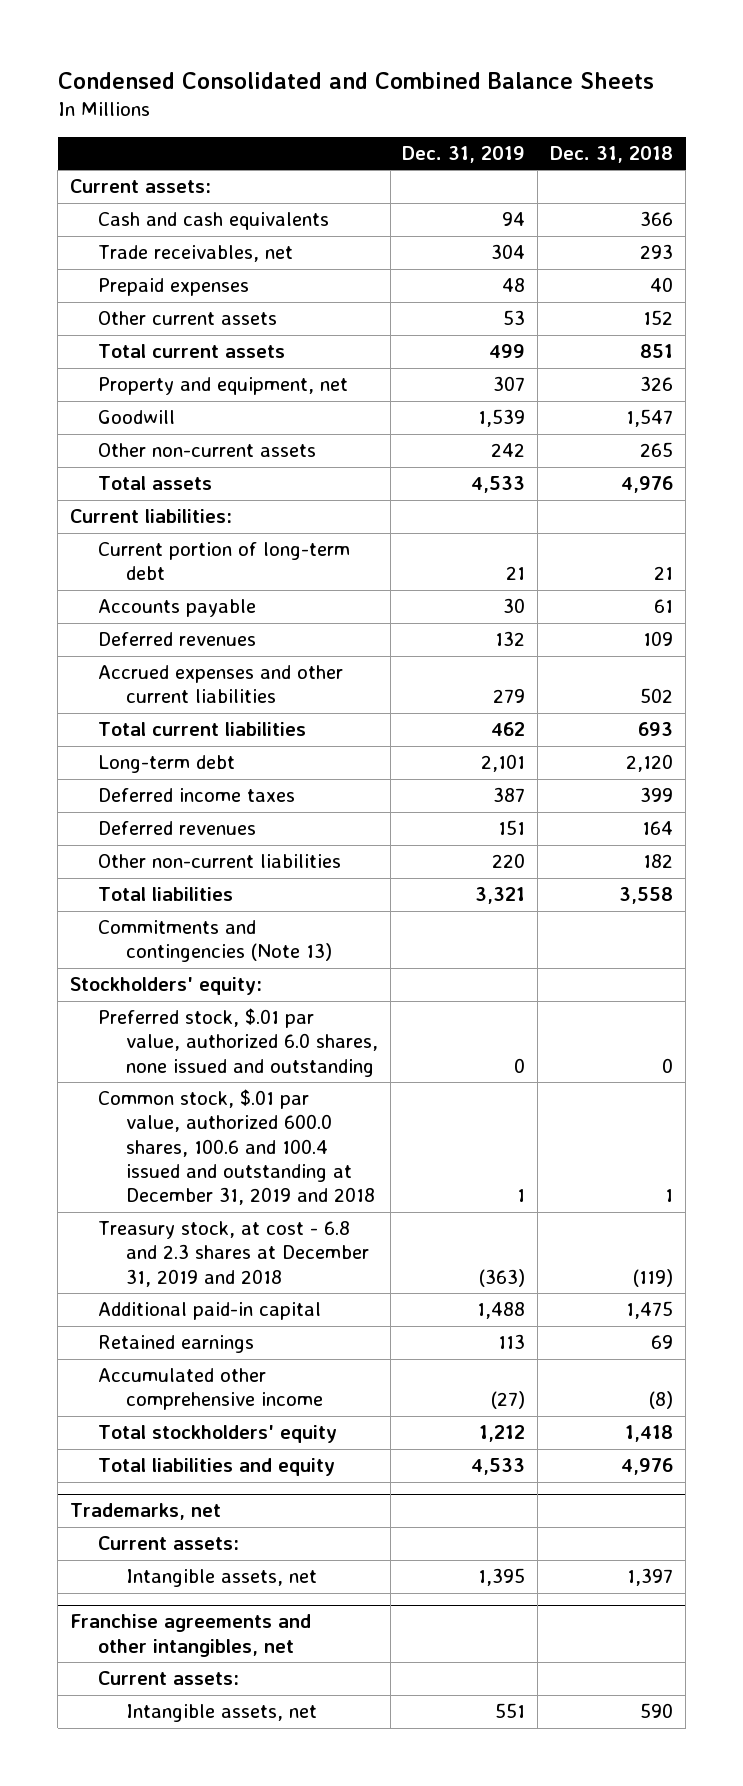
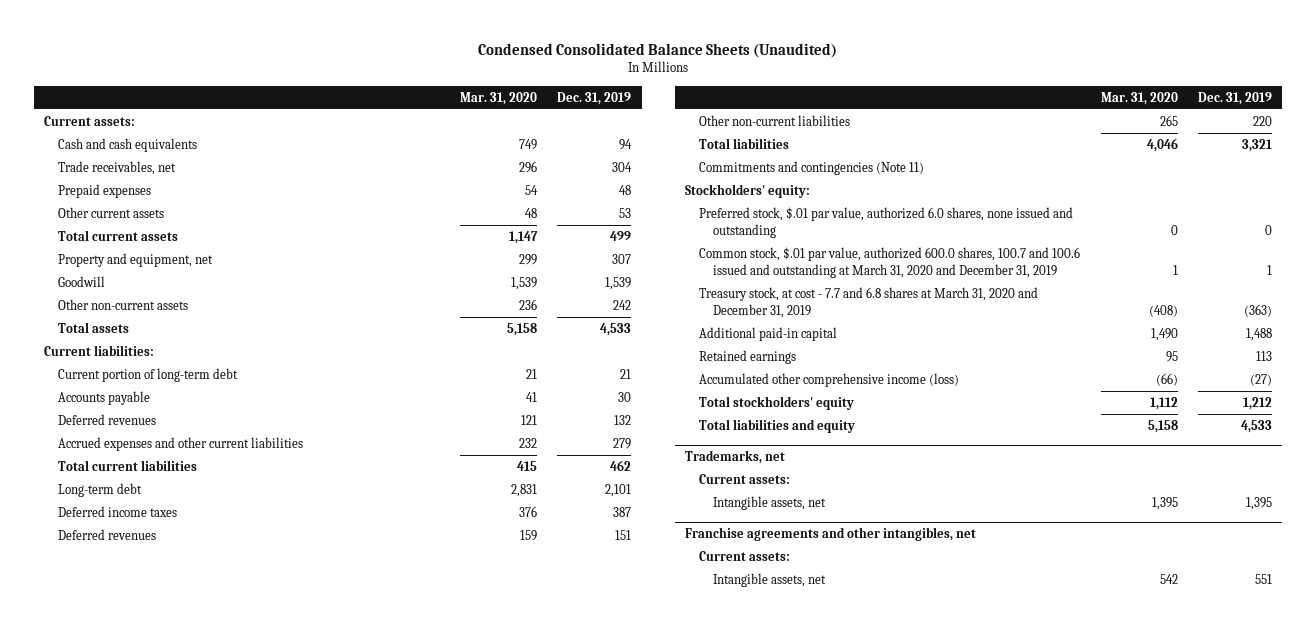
- Condensed Consolidated and Combined Balance Sheets
+ Condensed Consolidated Balance Sheets (Unaudited)
- | Dec. 31, 2019 | Dec. 31, 2018
+ | Mar. 31, 2020 | Dec. 31, 2019
- Commitments and contingencies (Note 13)
+ Commitments and contingencies (Note 11)
- Common stock, $.01 par value, authorized 600.0 shares, 100.6 and 100.4 issued and outstanding at December 31, 2019 and 2018 | 1 | 1
- Treasury stock, at cost - 6.8 and 2.3 shares at December 31, 2019 and 2018 | (363) | (119)
+ Common stock, $.01 par value, authorized 600.0 shares, 100.7 and 100.6 issued and outstanding at March 31, 2020 and December 31, 2019 | 1 | 1
+ Treasury stock, at cost - 7.7 and 6.8 shares at March 31, 2020 and December 31, 2019 | (408) | (363)
- Accumulated other comprehensive income | (27) | (8)
+ Accumulated other comprehensive income (loss) | (66) | (27)

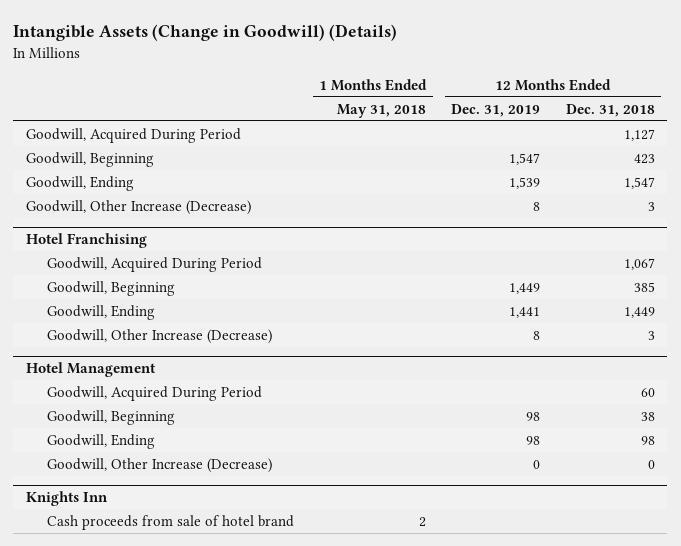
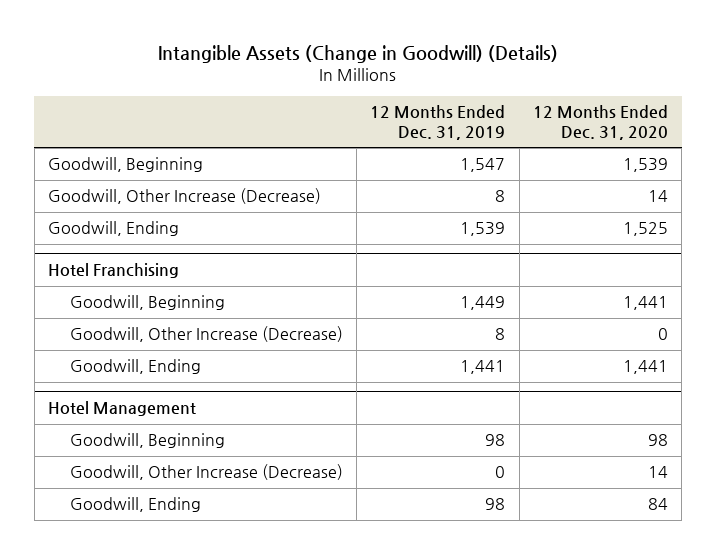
- | 1 Months Ended May 31, 2018 | 12 Months Ended Dec. 31, 2019 | 12 Months Ended Dec. 31, 2018
+ | 12 Months Ended Dec. 31, 2019 | 12 Months Ended Dec. 31, 2020
- Goodwill, Acquired During Period | | | 1,127
moved down: Goodwill, Ending | 1,539 | 1,525
@ Hotel Franchising
- Goodwill, Acquired During Period | | | 1,067
moved down: Goodwill, Ending | 1,441 | 1,441
@ Hotel Management
- Goodwill, Acquired During Period | | | 60
- Knights Inn
- Cash proceeds from sale of hotel brand | 2 | |
@ Hotel Management
moved down: Goodwill, Ending | 98 | 84

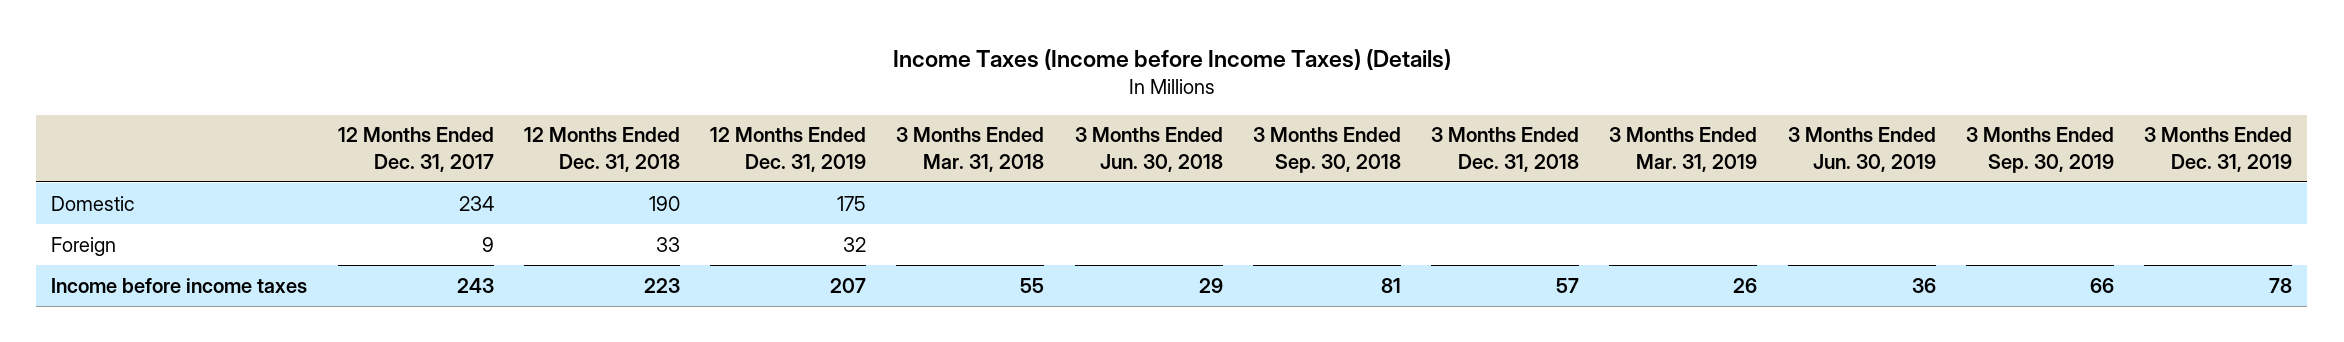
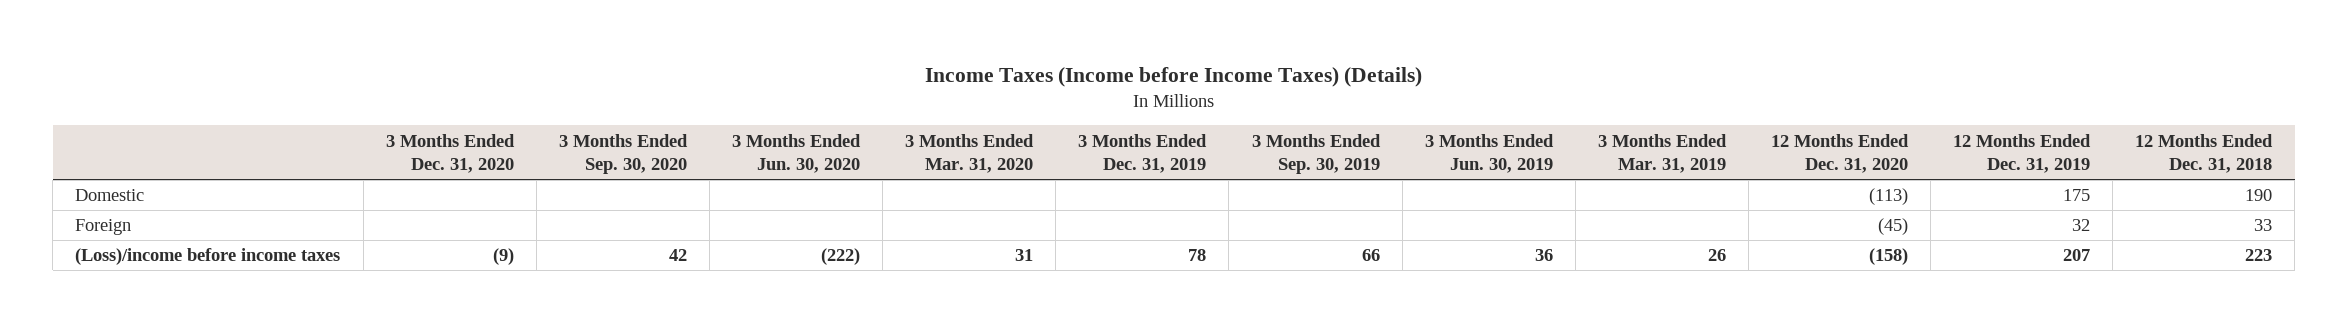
- | 12 Months Ended Dec. 31, 2017 | 12 Months Ended Dec. 31, 2018 | 12 Months Ended Dec. 31, 2019 | 3 Months Ended Mar. 31, 2018 | 3 Months Ended Jun. 30, 2018 | 3 Months Ended Sep. 30, 2018 | 3 Months Ended Dec. 31, 2018 | 3 Months Ended Mar. 31, 2019 | 3 Months Ended Jun. 30, 2019 | 3 Months Ended Sep. 30, 2019 | 3 Months Ended Dec. 31, 2019
+ | 3 Months Ended Dec. 31, 2020 | 3 Months Ended Sep. 30, 2020 | 3 Months Ended Jun. 30, 2020 | 3 Months Ended Mar. 31, 2020 | 3 Months Ended Dec. 31, 2019 | 3 Months Ended Sep. 30, 2019 | 3 Months Ended Jun. 30, 2019 | 3 Months Ended Mar. 31, 2019 | 12 Months Ended Dec. 31, 2020 | 12 Months Ended Dec. 31, 2019 | 12 Months Ended Dec. 31, 2018
- Income before income taxes | 243 | 223 | 207 | 55 | 29 | 81 | 57 | 26 | 36 | 66 | 78
+ (Loss)/income before income taxes | (9) | 42 | (222) | 31 | 78 | 66 | 36 | 26 | (158) | 207 | 223

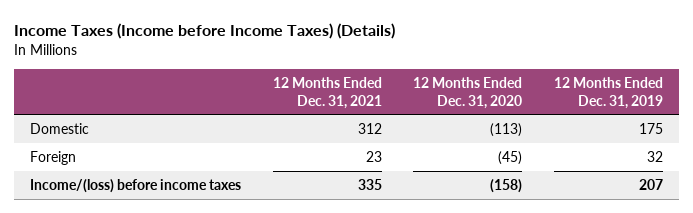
- | 3 Months Ended Dec. 31, 2020 | 3 Months Ended Sep. 30, 2020 | 3 Months Ended Jun. 30, 2020 | 3 Months Ended Mar. 31, 2020 | 3 Months Ended Dec. 31, 2019 | 3 Months Ended Sep. 30, 2019 | 3 Months Ended Jun. 30, 2019 | 3 Months Ended Mar. 31, 2019 | 12 Months Ended Dec. 31, 2020 | 12 Months Ended Dec. 31, 2019 | 12 Months Ended Dec. 31, 2018
+ | 12 Months Ended Dec. 31, 2021 | 12 Months Ended Dec. 31, 2020 | 12 Months Ended Dec. 31, 2019
- (Loss)/income before income taxes | (9) | 42 | (222) | 31 | 78 | 66 | 36 | 26 | (158) | 207 | 223
+ Income/(loss) before income taxes | 335 | (158) | 207

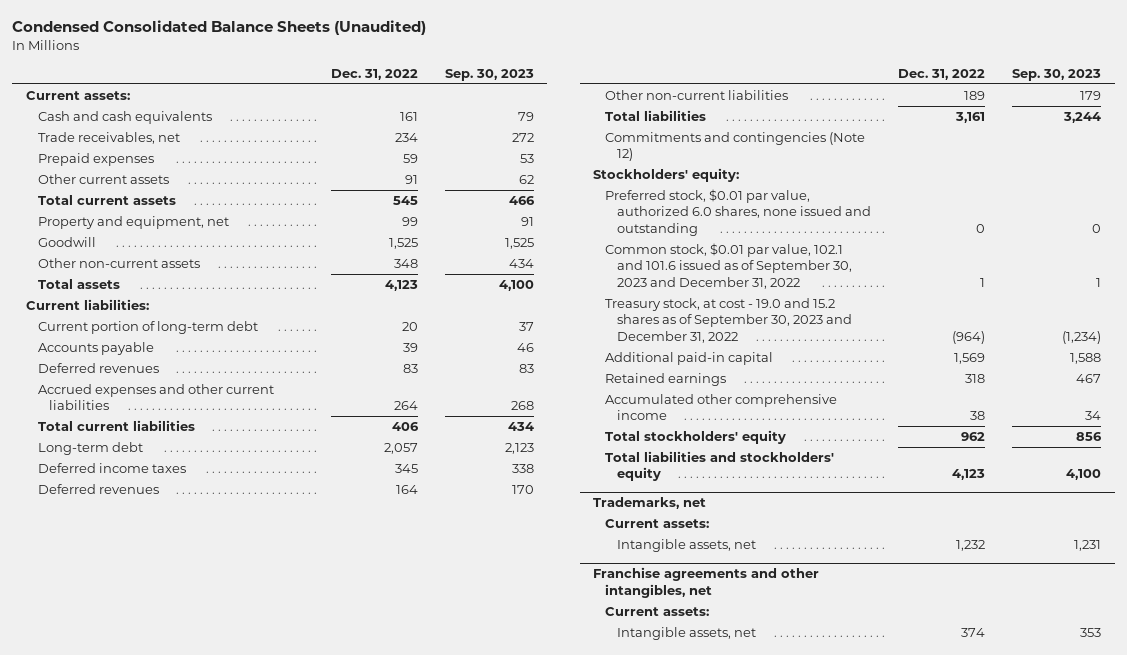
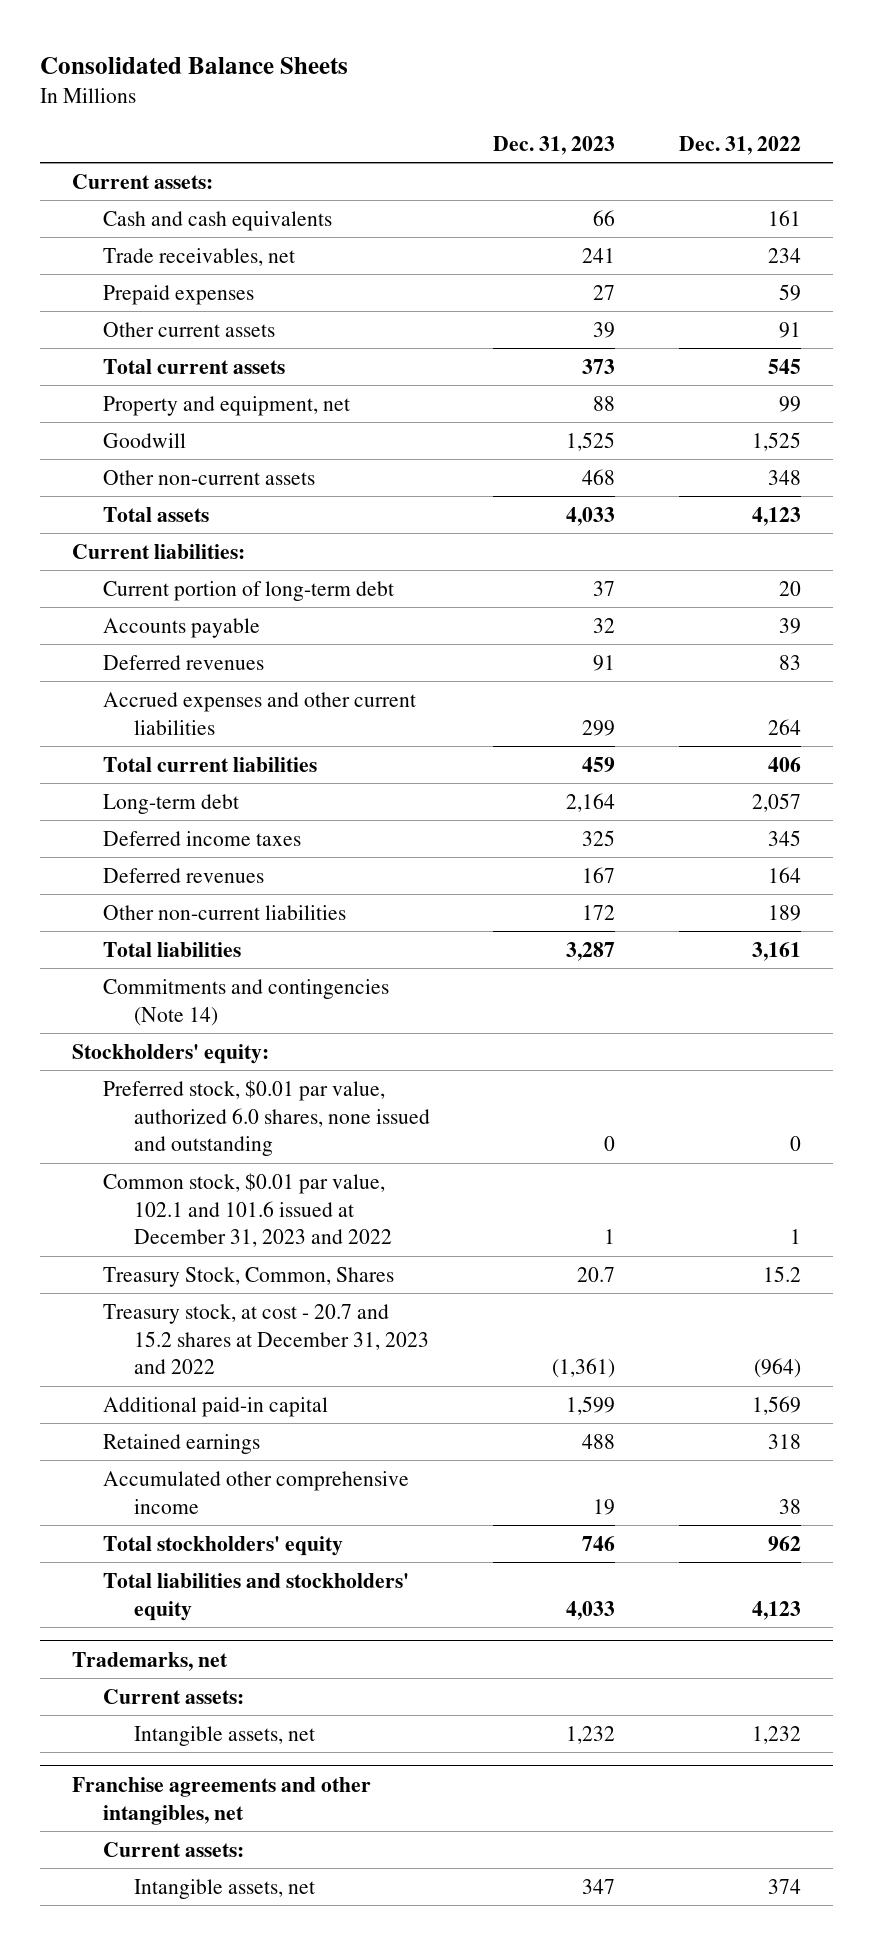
- Condensed Consolidated Balance Sheets (Unaudited)
+ Consolidated Balance Sheets
- | Dec. 31, 2022 | Sep. 30, 2023
+ | Dec. 31, 2023 | Dec. 31, 2022
- Commitments and contingencies (Note 12)
+ Commitments and contingencies (Note 14)
- Common stock, $0.01 par value, 102.1 and 101.6 issued as of September 30, 2023 and December 31, 2022 | 1 | 1
- Treasury stock, at cost - 19.0 and 15.2 shares as of September 30, 2023 and December 31, 2022 | (964) | (1,234)
+ Common stock, $0.01 par value, 102.1 and 101.6 issued at December 31, 2023 and 2022 | 1 | 1
+ Treasury Stock, Common, Shares | 20.7 | 15.2
+ Treasury stock, at cost - 20.7 and 15.2 shares at December 31, 2023 and 2022 | (1,361) | (964)

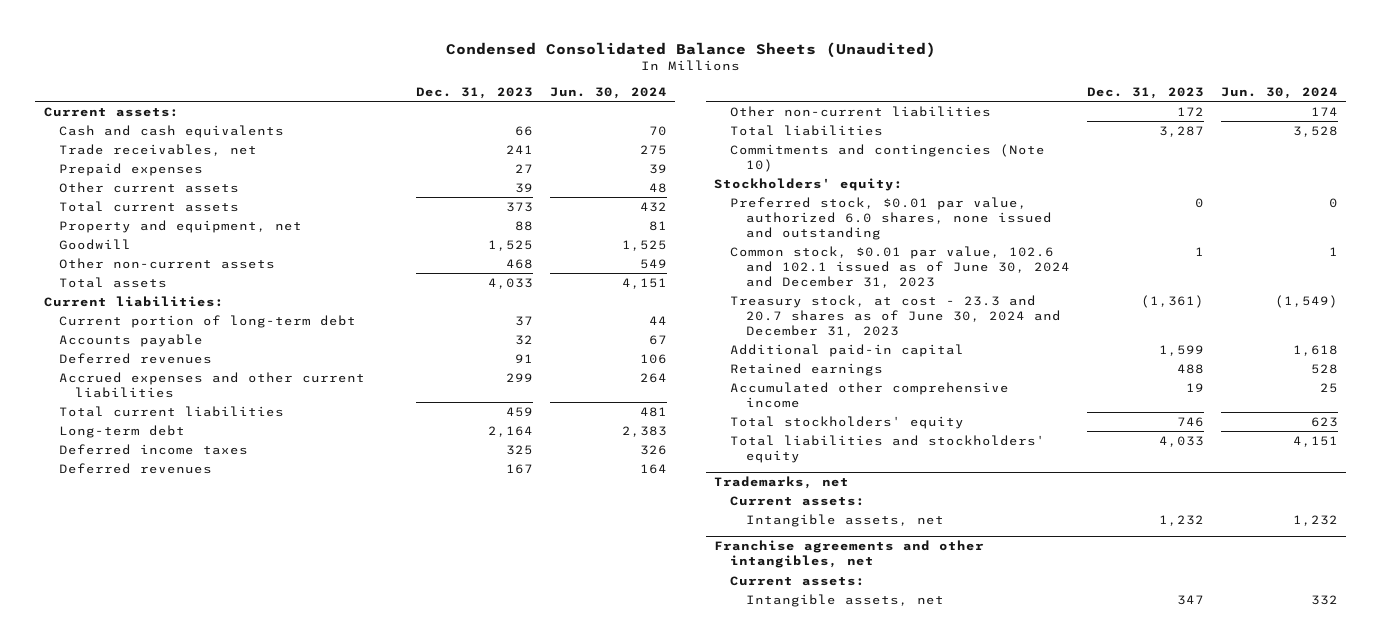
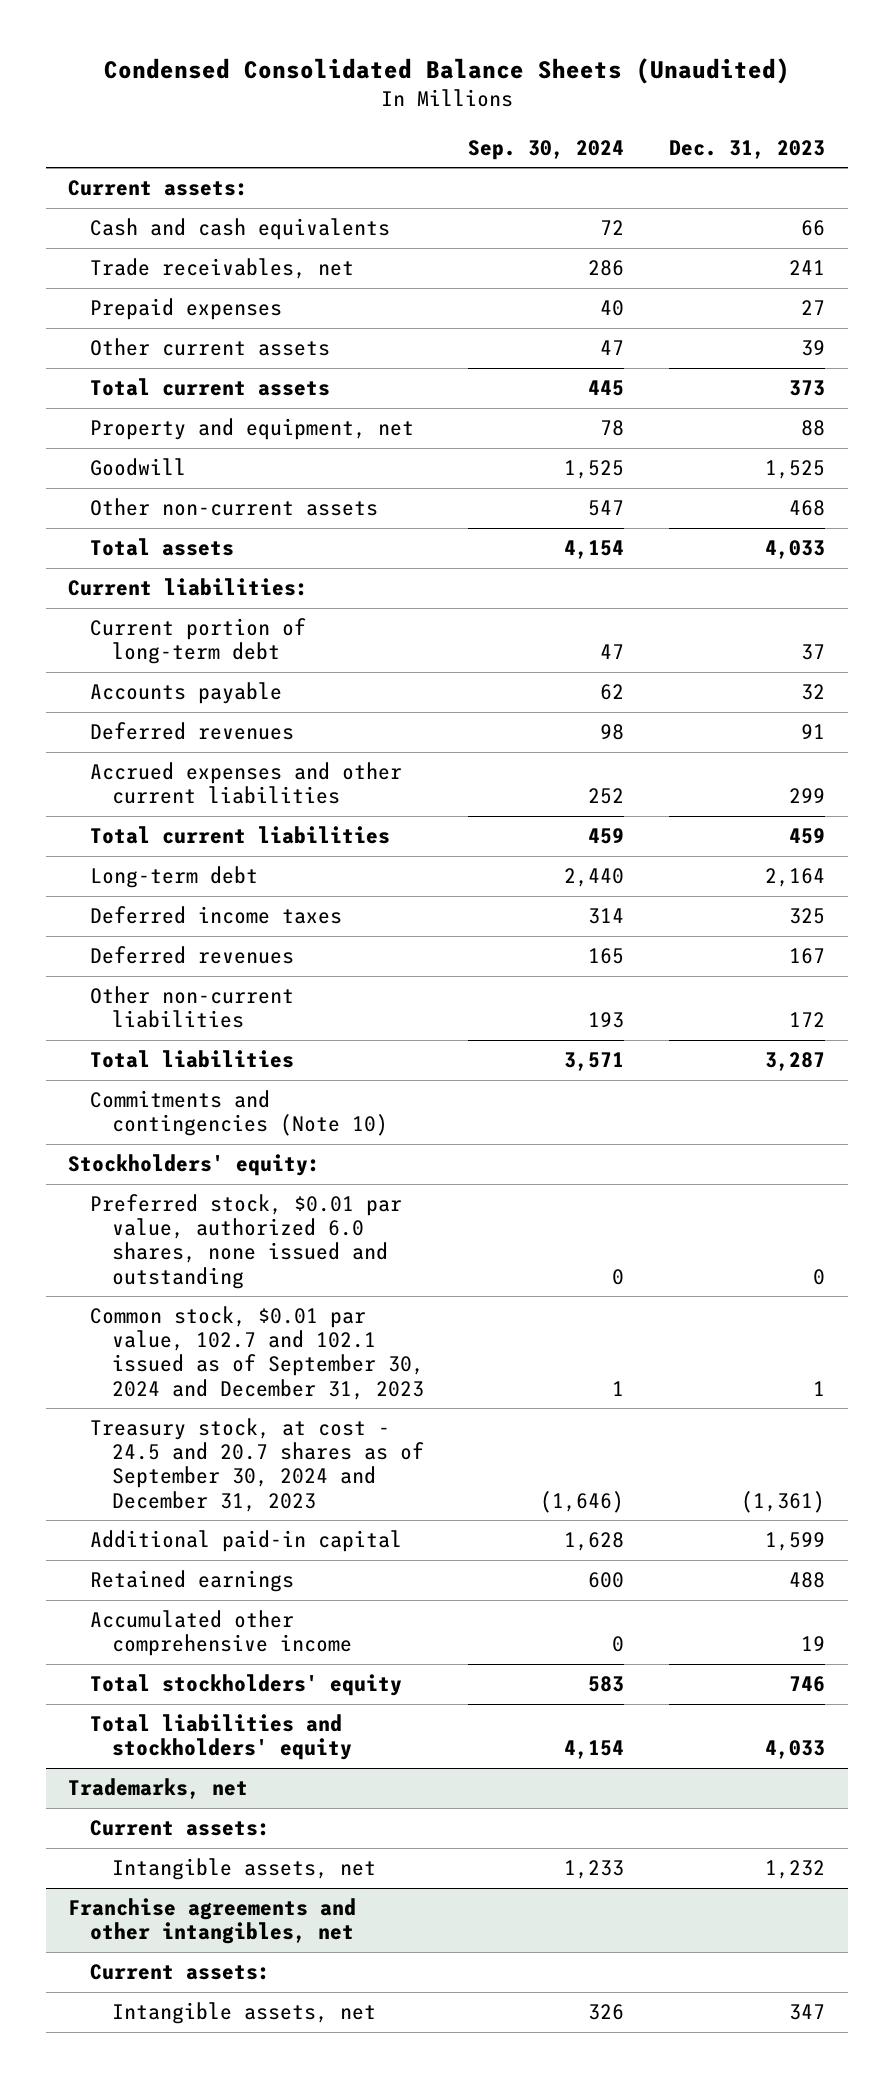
- | Dec. 31, 2023 | Jun. 30, 2024
+ | Sep. 30, 2024 | Dec. 31, 2023
- Common stock, $0.01 par value, 102.6 and 102.1 issued as of June 30, 2024 and December 31, 2023 | 1 | 1
- Treasury stock, at cost - 23.3 and 20.7 shares as of June 30, 2024 and December 31, 2023 | (1,361) | (1,549)
+ Common stock, $0.01 par value, 102.7 and 102.1 issued as of September 30, 2024 and December 31, 2023 | 1 | 1
+ Treasury stock, at cost - 24.5 and 20.7 shares as of September 30, 2024 and December 31, 2023 | (1,646) | (1,361)

